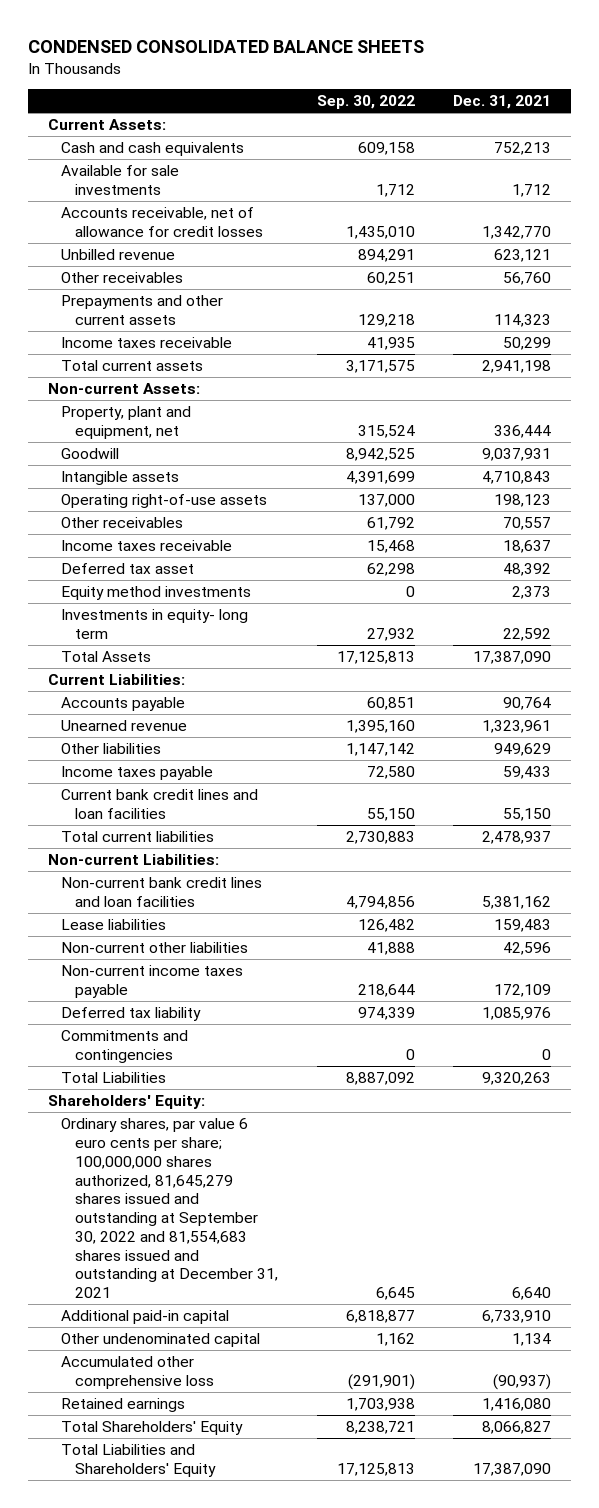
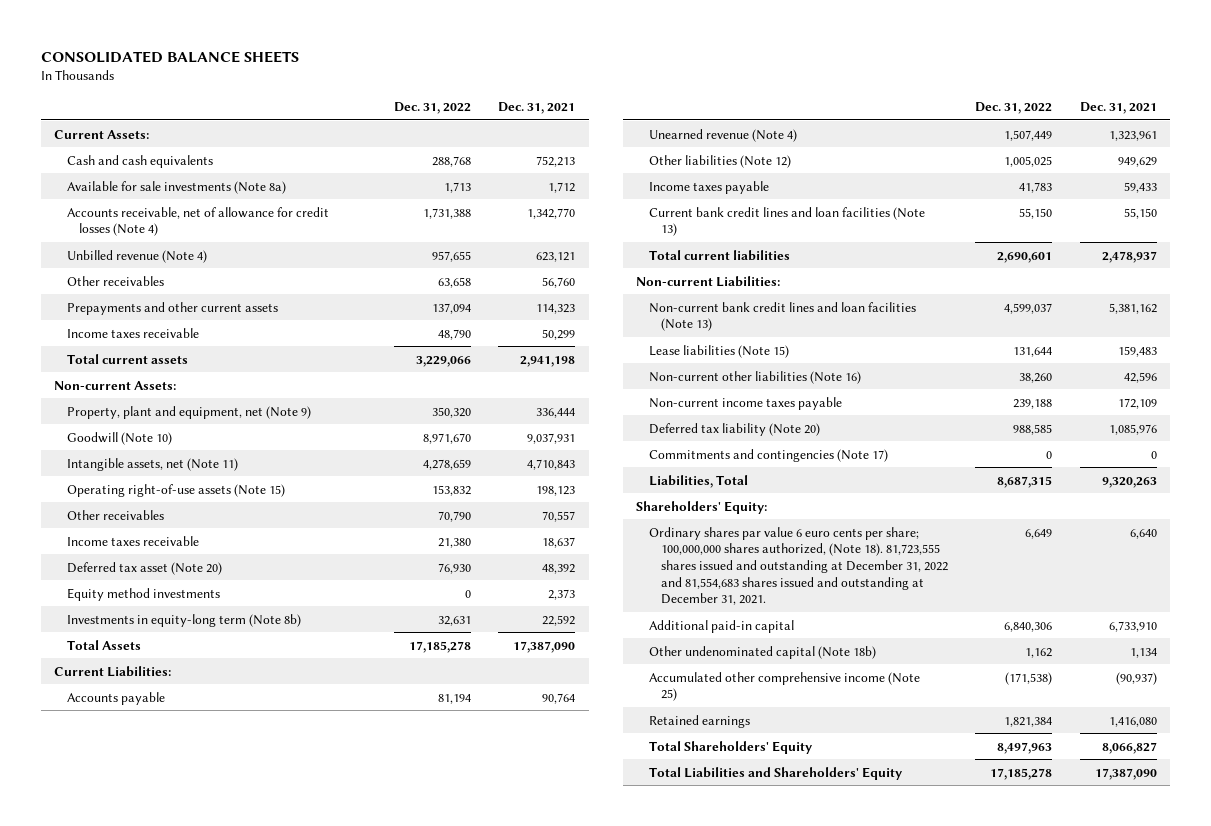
- CONDENSED CONSOLIDATED BALANCE SHEETS
+ CONSOLIDATED BALANCE SHEETS
- | Sep. 30, 2022 | Dec. 31, 2021
+ | Dec. 31, 2022 | Dec. 31, 2021
- Available for sale investments | 1,712 | 1,712
- Accounts receivable, net of allowance for credit losses | 1,435,010 | 1,342,770
- Unbilled revenue | 894,291 | 623,121
+ Available for sale investments (Note 8a) | 1,713 | 1,712
+ Accounts receivable, net of allowance for credit losses (Note 4) | 1,731,388 | 1,342,770
+ Unbilled revenue (Note 4) | 957,655 | 623,121
- Property, plant and equipment, net | 315,524 | 336,444
- Goodwill | 8,942,525 | 9,037,931
- Intangible assets | 4,391,699 | 4,710,843
- Operating right-of-use assets | 137,000 | 198,123
+ Property, plant and equipment, net (Note 9) | 350,320 | 336,444
+ Goodwill (Note 10) | 8,971,670 | 9,037,931
+ Intangible assets, net (Note 11) | 4,278,659 | 4,710,843
+ Operating right-of-use assets (Note 15) | 153,832 | 198,123
- Deferred tax asset | 62,298 | 48,392
+ Deferred tax asset (Note 20) | 76,930 | 48,392
- Investments in equity- long term | 27,932 | 22,592
+ Investments in equity-long term (Note 8b) | 32,631 | 22,592
- Unearned revenue | 1,395,160 | 1,323,961
- Other liabilities | 1,147,142 | 949,629
+ Unearned revenue (Note 4) | 1,507,449 | 1,323,961
+ Other liabilities (Note 12) | 1,005,025 | 949,629
- Current bank credit lines and loan facilities | 55,150 | 55,150
+ Current bank credit lines and loan facilities (Note 13) | 55,150 | 55,150
- Non-current bank credit lines and loan facilities | 4,794,856 | 5,381,162
- Lease liabilities | 126,482 | 159,483
- Non-current other liabilities | 41,888 | 42,596
+ Non-current bank credit lines and loan facilities (Note 13) | 4,599,037 | 5,381,162
+ Lease liabilities (Note 15) | 131,644 | 159,483
+ Non-current other liabilities (Note 16) | 38,260 | 42,596
- Deferred tax liability | 974,339 | 1,085,976
- Commitments and contingencies | 0 | 0
- Total Liabilities | 8,887,092 | 9,320,263
+ Deferred tax liability (Note 20) | 988,585 | 1,085,976
+ Commitments and contingencies (Note 17) | 0 | 0
+ Liabilities, Total | 8,687,315 | 9,320,263
- Ordinary shares, par value 6 euro cents per share; 100,000,000 shares authorized, 81,645,279 shares issued and outstanding at September 30, 2022 and 81,554,683 shares issued and outstanding at December 31, 2021 | 6,645 | 6,640
+ Ordinary shares par value 6 euro cents per share; 100,000,000 shares authorized, (Note 18). 81,723,555 shares issued and outstanding at December 31, 2022 and 81,554,683 shares issued and outstanding at December 31, 2021. | 6,649 | 6,640
- Other undenominated capital | 1,162 | 1,134
- Accumulated other comprehensive loss | (291,901) | (90,937)
+ Other undenominated capital (Note 18b) | 1,162 | 1,134
+ Accumulated other comprehensive income (Note 25) | (171,538) | (90,937)

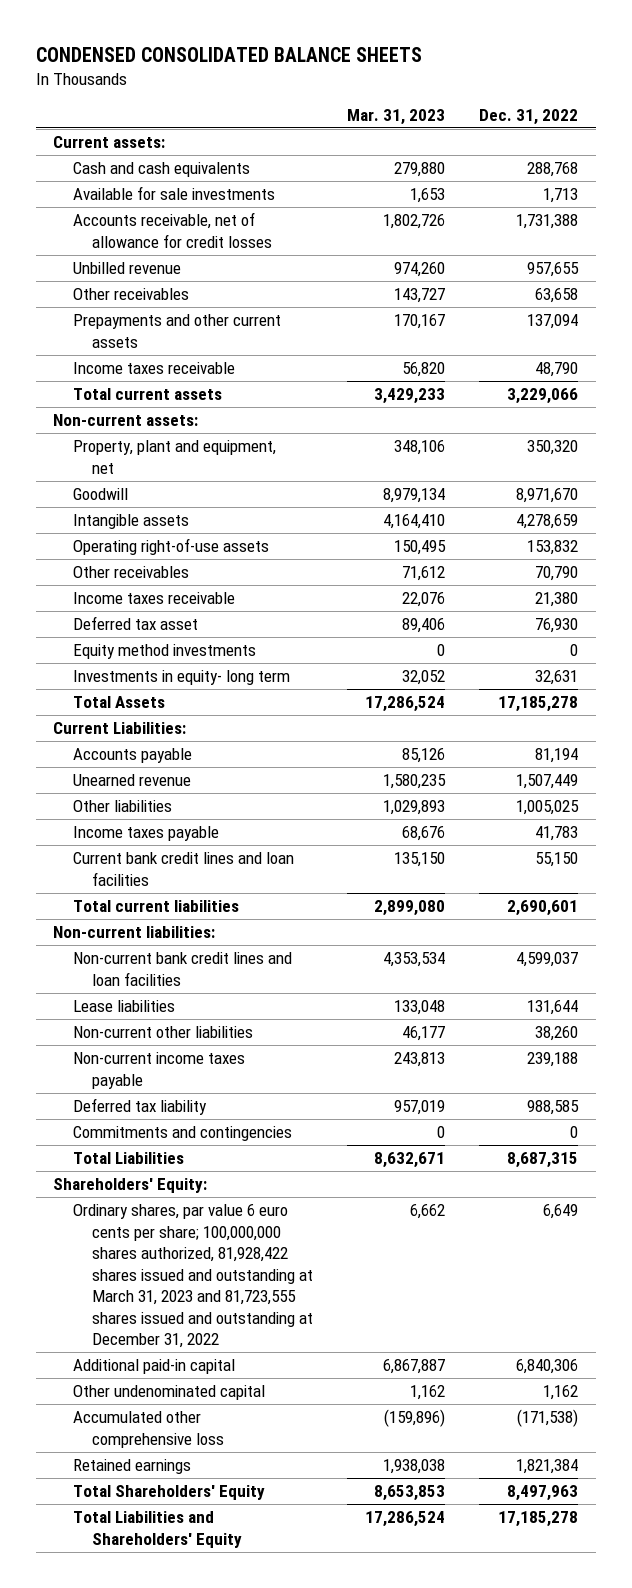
- CONSOLIDATED BALANCE SHEETS
+ CONDENSED CONSOLIDATED BALANCE SHEETS
- | Dec. 31, 2022 | Dec. 31, 2021
+ | Mar. 31, 2023 | Dec. 31, 2022
- Current Assets:
+ Current assets:
- Available for sale investments (Note 8a) | 1,713 | 1,712
- Accounts receivable, net of allowance for credit losses (Note 4) | 1,731,388 | 1,342,770
- Unbilled revenue (Note 4) | 957,655 | 623,121
+ Available for sale investments | 1,653 | 1,713
+ Accounts receivable, net of allowance for credit losses | 1,802,726 | 1,731,388
+ Unbilled revenue | 974,260 | 957,655
- Non-current Assets:
- Property, plant and equipment, net (Note 9) | 350,320 | 336,444
- Goodwill (Note 10) | 8,971,670 | 9,037,931
- Intangible assets, net (Note 11) | 4,278,659 | 4,710,843
- Operating right-of-use assets (Note 15) | 153,832 | 198,123
+ Non-current assets:
+ Property, plant and equipment, net | 348,106 | 350,320
+ Goodwill | 8,979,134 | 8,971,670
+ Intangible assets | 4,164,410 | 4,278,659
+ Operating right-of-use assets | 150,495 | 153,832
- Deferred tax asset (Note 20) | 76,930 | 48,392
+ Deferred tax asset | 89,406 | 76,930
- Investments in equity-long term (Note 8b) | 32,631 | 22,592
+ Investments in equity- long term | 32,052 | 32,631
- Unearned revenue (Note 4) | 1,507,449 | 1,323,961
- Other liabilities (Note 12) | 1,005,025 | 949,629
+ Unearned revenue | 1,580,235 | 1,507,449
+ Other liabilities | 1,029,893 | 1,005,025
- Current bank credit lines and loan facilities (Note 13) | 55,150 | 55,150
+ Current bank credit lines and loan facilities | 135,150 | 55,150
- Non-current Liabilities:
- Non-current bank credit lines and loan facilities (Note 13) | 4,599,037 | 5,381,162
- Lease liabilities (Note 15) | 131,644 | 159,483
- Non-current other liabilities (Note 16) | 38,260 | 42,596
+ Non-current liabilities:
+ Non-current bank credit lines and loan facilities | 4,353,534 | 4,599,037
+ Lease liabilities | 133,048 | 131,644
+ Non-current other liabilities | 46,177 | 38,260
- Deferred tax liability (Note 20) | 988,585 | 1,085,976
- Commitments and contingencies (Note 17) | 0 | 0
- Liabilities, Total | 8,687,315 | 9,320,263
+ Deferred tax liability | 957,019 | 988,585
+ Commitments and contingencies | 0 | 0
+ Total Liabilities | 8,632,671 | 8,687,315
- Ordinary shares par value 6 euro cents per share; 100,000,000 shares authorized, (Note 18). 81,723,555 shares issued and outstanding at December 31, 2022 and 81,554,683 shares issued and outstanding at December 31, 2021. | 6,649 | 6,640
+ Ordinary shares, par value 6 euro cents per share; 100,000,000 shares authorized, 81,928,422 shares issued and outstanding at March 31, 2023 and 81,723,555 shares issued and outstanding at December 31, 2022 | 6,662 | 6,649
- Other undenominated capital (Note 18b) | 1,162 | 1,134
- Accumulated other comprehensive income (Note 25) | (171,538) | (90,937)
+ Other undenominated capital | 1,162 | 1,162
+ Accumulated other comprehensive loss | (159,896) | (171,538)

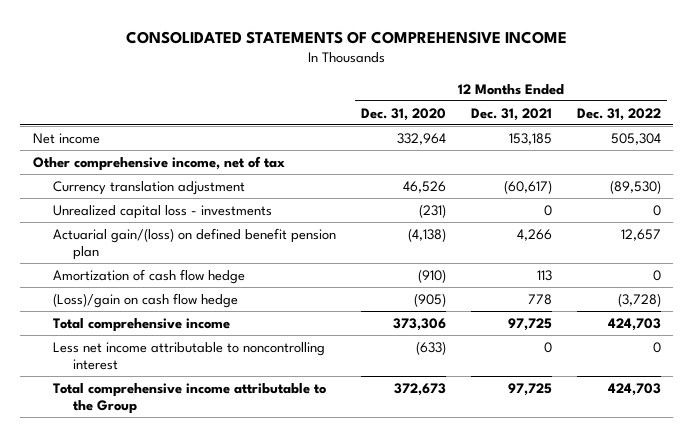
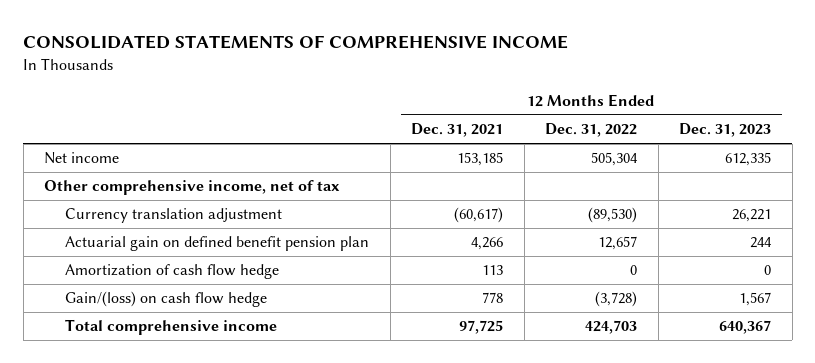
- | 12 Months Ended Dec. 31, 2020 | 12 Months Ended Dec. 31, 2021 | 12 Months Ended Dec. 31, 2022
+ | 12 Months Ended Dec. 31, 2021 | 12 Months Ended Dec. 31, 2022 | 12 Months Ended Dec. 31, 2023
- Unrealized capital loss - investments | (231) | 0 | 0
- Actuarial gain/(loss) on defined benefit pension plan | (4,138) | 4,266 | 12,657
+ Actuarial gain on defined benefit pension plan | 4,266 | 12,657 | 244
- (Loss)/gain on cash flow hedge | (905) | 778 | (3,728)
+ Gain/(loss) on cash flow hedge | 778 | (3,728) | 1,567
- Less net income attributable to noncontrolling interest | (633) | 0 | 0
- Total comprehensive income attributable to the Group | 372,673 | 97,725 | 424,703

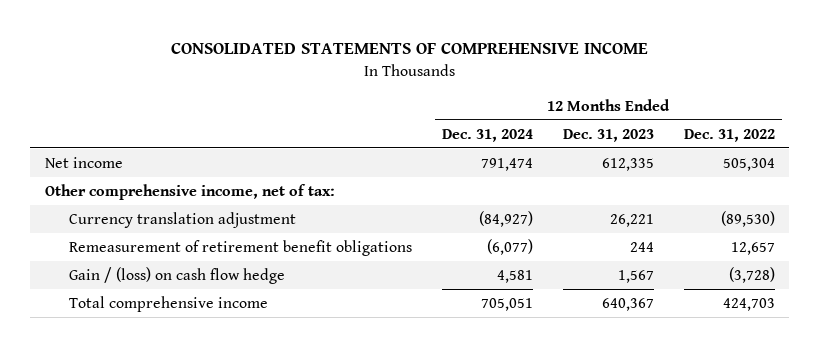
- | 12 Months Ended Dec. 31, 2021 | 12 Months Ended Dec. 31, 2022 | 12 Months Ended Dec. 31, 2023
+ | 12 Months Ended Dec. 31, 2024 | 12 Months Ended Dec. 31, 2023 | 12 Months Ended Dec. 31, 2022
- Other comprehensive income, net of tax
+ Other comprehensive income, net of tax:
- Actuarial gain on defined benefit pension plan | 4,266 | 12,657 | 244
- Amortization of cash flow hedge | 113 | 0 | 0
- Gain/(loss) on cash flow hedge | 778 | (3,728) | 1,567
+ Remeasurement of retirement benefit obligations | (6,077) | 244 | 12,657
+ Gain / (loss) on cash flow hedge | 4,581 | 1,567 | (3,728)

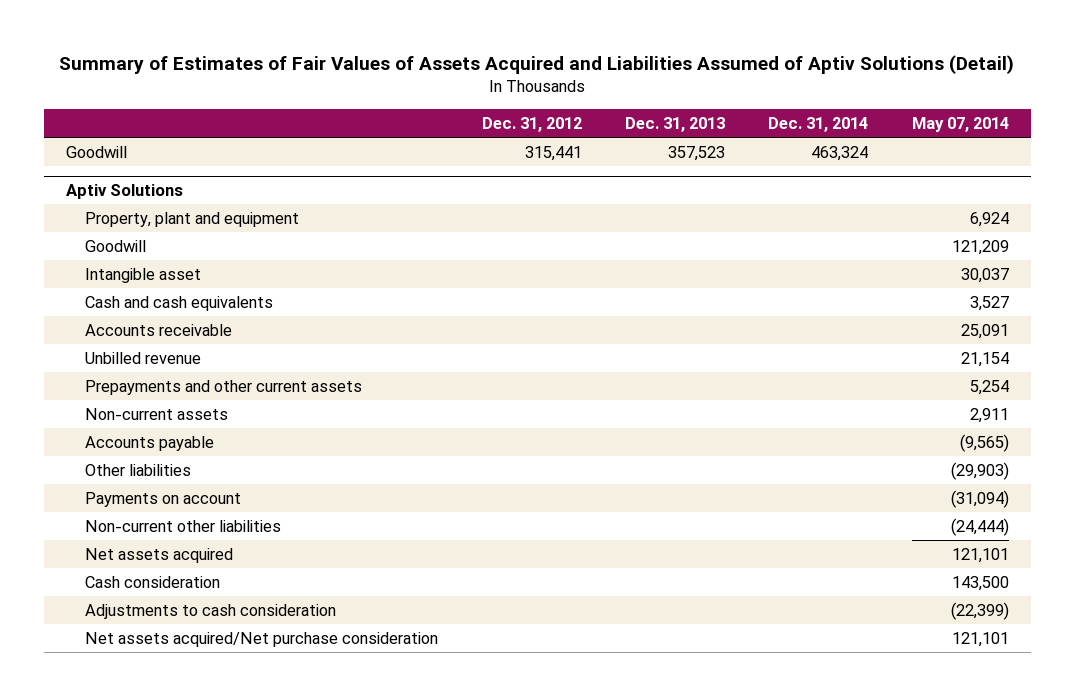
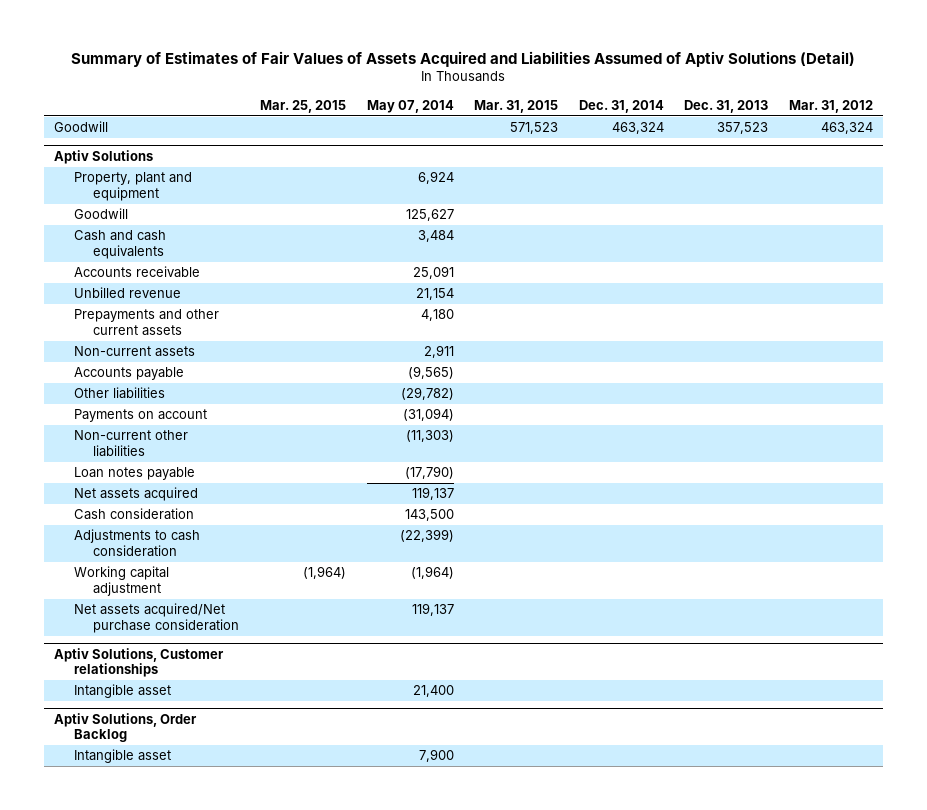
- | Dec. 31, 2012 | Dec. 31, 2013 | Dec. 31, 2014 | May 07, 2014
+ | Mar. 25, 2015 | May 07, 2014 | Mar. 31, 2015 | Dec. 31, 2014 | Dec. 31, 2013 | Mar. 31, 2012
@ Aptiv Solutions
- Goodwill | | | | 121,209
- Intangible asset | | | | 30,037
- Cash and cash equivalents | | | | 3,527
+ Goodwill | | 125,627 | | | |
+ Cash and cash equivalents | | 3,484 | | | |
- Prepayments and other current assets | | | | 5,254
+ Prepayments and other current assets | | 4,180 | | | |
- Other liabilities | | | | (29,903)
+ Other liabilities | | (29,782) | | | |
- Non-current other liabilities | | | | (24,444)
- Net assets acquired | | | | 121,101
+ Non-current other liabilities | | (11,303) | | | |
+ Loan notes payable | | (17,790) | | | |
+ Net assets acquired | | 119,137 | | | |
- Net assets acquired/Net purchase consideration | | | | 121,101
+ Working capital adjustment | (1,964) | (1,964) | | | |
+ Net assets acquired/Net purchase consideration | | 119,137 | | | |
+ Aptiv Solutions, Customer relationships
+ Intangible asset | | 21,400 | | | |
+ Aptiv Solutions, Order Backlog
+ Intangible asset | | 7,900 | | | |

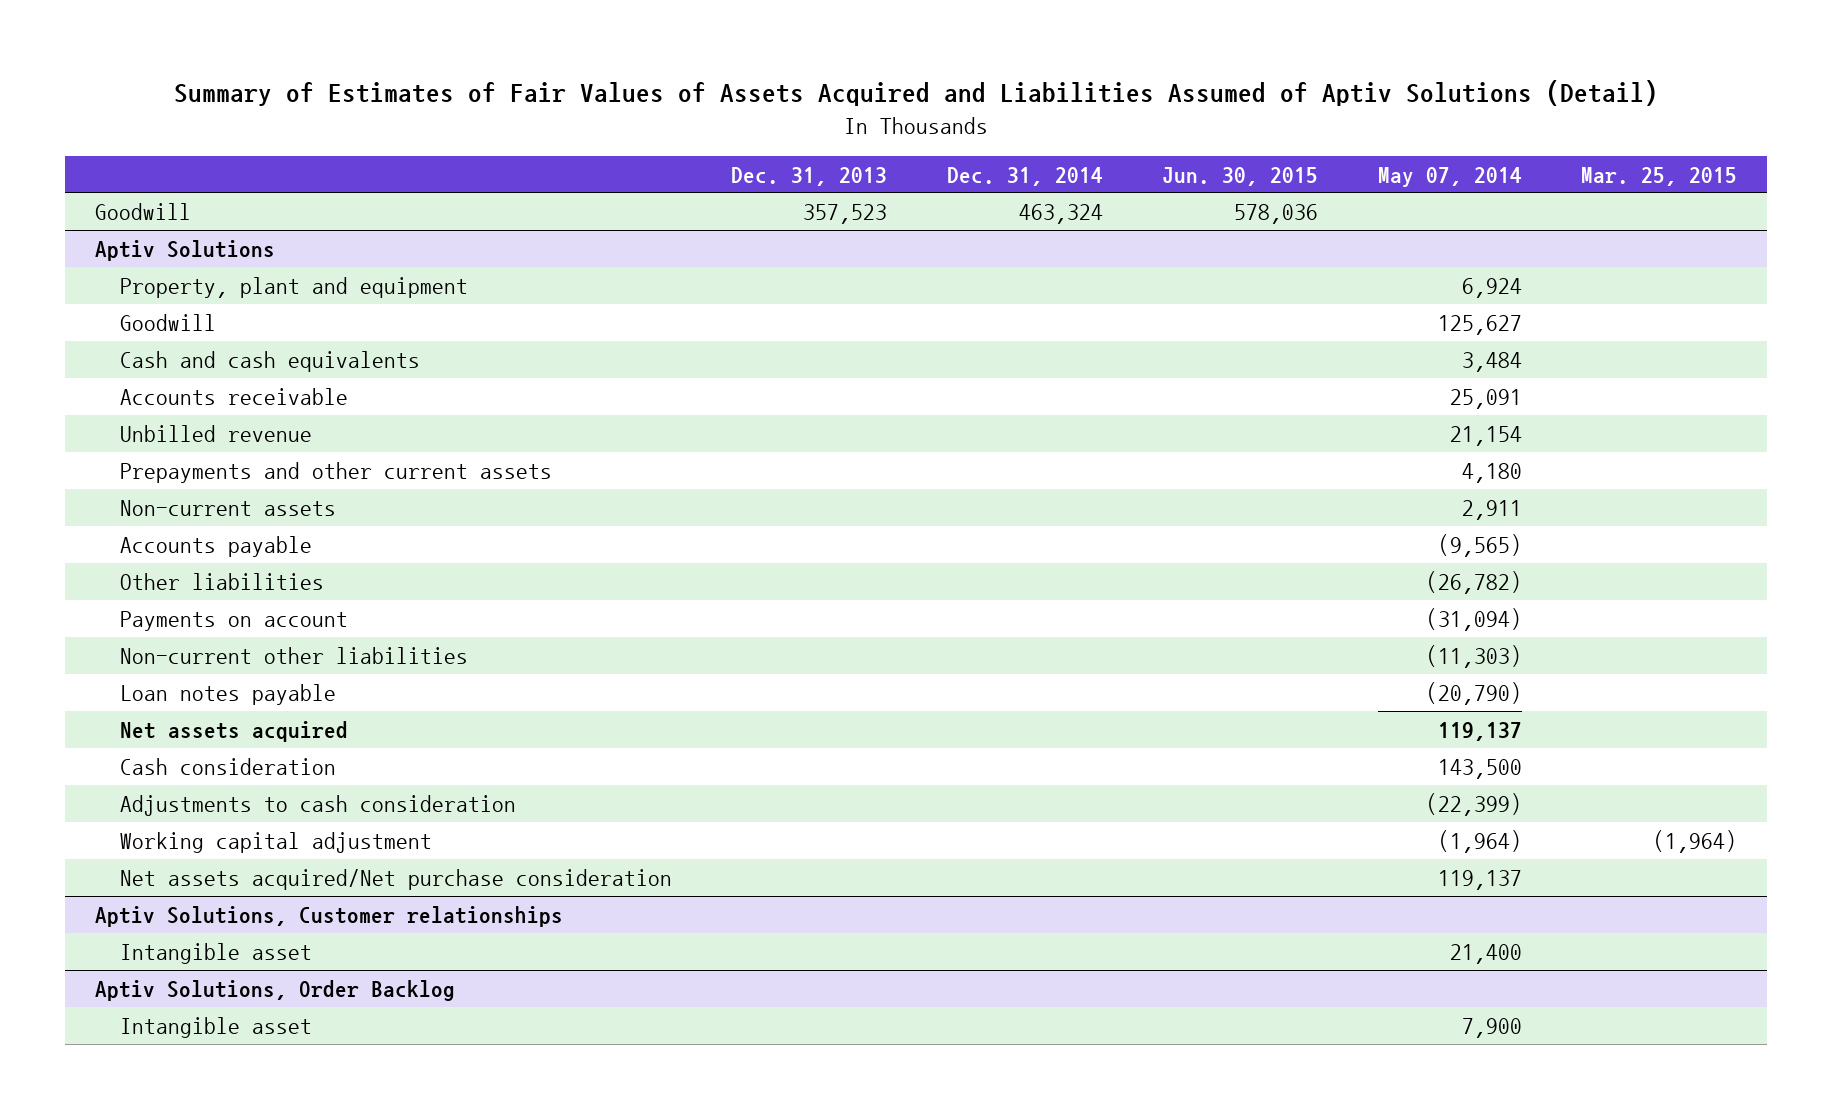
- | Mar. 25, 2015 | May 07, 2014 | Mar. 31, 2015 | Dec. 31, 2014 | Dec. 31, 2013 | Mar. 31, 2012
+ | Dec. 31, 2013 | Dec. 31, 2014 | Jun. 30, 2015 | May 07, 2014 | Mar. 25, 2015
@ Aptiv Solutions
- Other liabilities | | (29,782) | | | |
+ Other liabilities | | | | (26,782) |
- Loan notes payable | | (17,790) | | | |
+ Loan notes payable | | | | (20,790) |

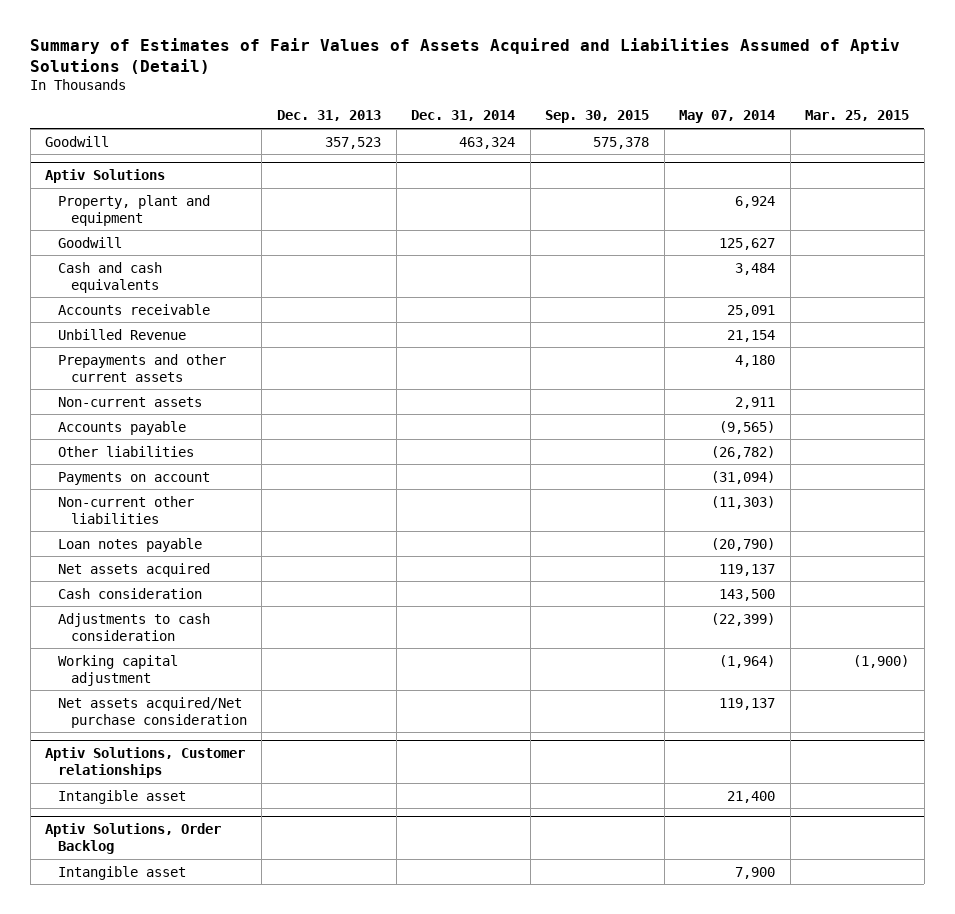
- | Dec. 31, 2013 | Dec. 31, 2014 | Jun. 30, 2015 | May 07, 2014 | Mar. 25, 2015
+ | Dec. 31, 2013 | Dec. 31, 2014 | Sep. 30, 2015 | May 07, 2014 | Mar. 25, 2015
@ Aptiv Solutions
- Unbilled revenue | | | | 21,154 |
+ Unbilled Revenue | | | | 21,154 |
- Working capital adjustment | | | | (1,964) | (1,964)
+ Working capital adjustment | | | | (1,964) | (1,900)

